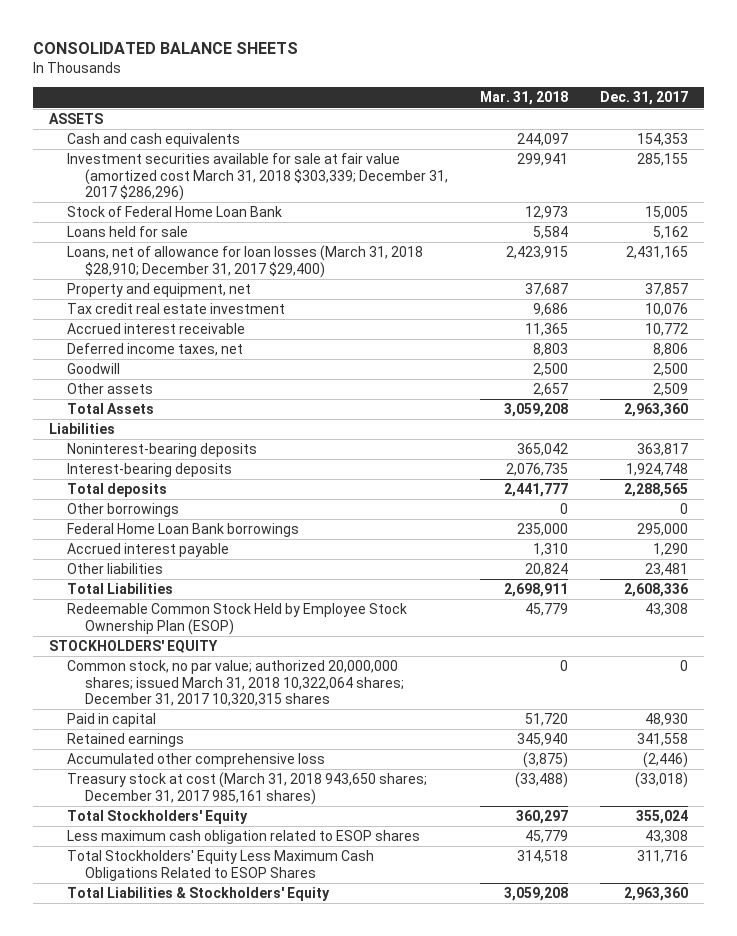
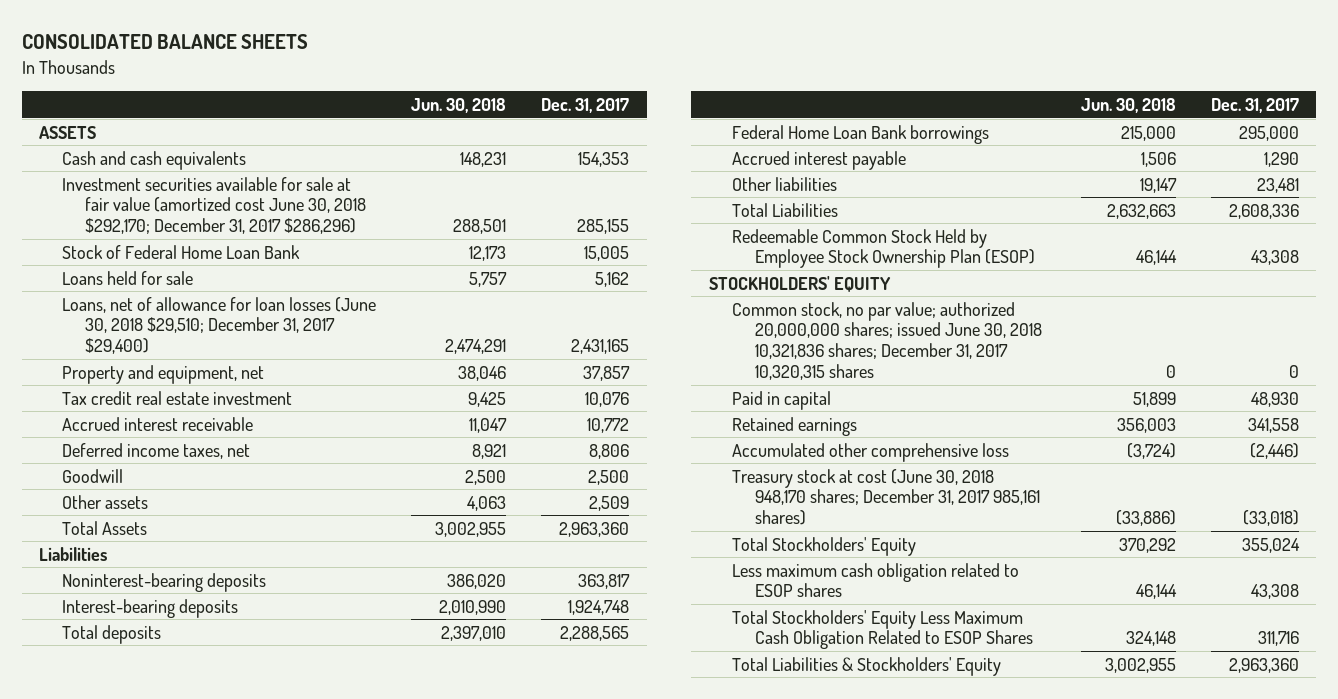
- | Mar. 31, 2018 | Dec. 31, 2017
+ | Jun. 30, 2018 | Dec. 31, 2017
- Investment securities available for sale at fair value (amortized cost March 31, 2018 $303,339; December 31, 2017 $286,296) | 299,941 | 285,155
+ Investment securities available for sale at fair value (amortized cost June 30, 2018 $292,170; December 31, 2017 $286,296) | 288,501 | 285,155
- Loans, net of allowance for loan losses (March 31, 2018 $28,910; December 31, 2017 $29,400) | 2,423,915 | 2,431,165
+ Loans, net of allowance for loan losses (June 30, 2018 $29,510; December 31, 2017 $29,400) | 2,474,291 | 2,431,165
- Other borrowings | 0 | 0
- Common stock, no par value; authorized 20,000,000 shares; issued March 31, 2018 10,322,064 shares; December 31, 2017 10,320,315 shares | 0 | 0
+ Common stock, no par value; authorized 20,000,000 shares; issued June 30, 2018 10,321,836 shares; December 31, 2017 10,320,315 shares | 0 | 0
- Treasury stock at cost (March 31, 2018 943,650 shares; December 31, 2017 985,161 shares) | (33,488) | (33,018)
+ Treasury stock at cost (June 30, 2018 948,170 shares; December 31, 2017 985,161 shares) | (33,886) | (33,018)
- Total Stockholders' Equity Less Maximum Cash Obligations Related to ESOP Shares | 314,518 | 311,716
+ Total Stockholders' Equity Less Maximum Cash Obligation Related to ESOP Shares | 324,148 | 311,716

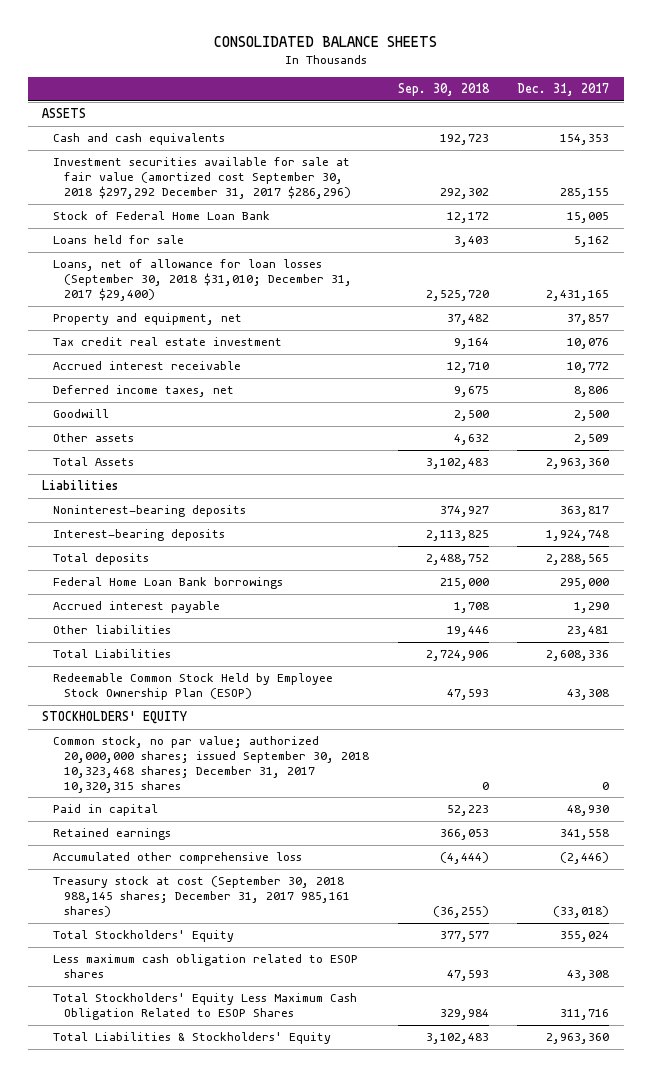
- | Jun. 30, 2018 | Dec. 31, 2017
+ | Sep. 30, 2018 | Dec. 31, 2017
- Investment securities available for sale at fair value (amortized cost June 30, 2018 $292,170; December 31, 2017 $286,296) | 288,501 | 285,155
+ Investment securities available for sale at fair value (amortized cost September 30, 2018 $297,292 December 31, 2017 $286,296) | 292,302 | 285,155
- Loans, net of allowance for loan losses (June 30, 2018 $29,510; December 31, 2017 $29,400) | 2,474,291 | 2,431,165
+ Loans, net of allowance for loan losses (September 30, 2018 $31,010; December 31, 2017 $29,400) | 2,525,720 | 2,431,165
- Common stock, no par value; authorized 20,000,000 shares; issued June 30, 2018 10,321,836 shares; December 31, 2017 10,320,315 shares | 0 | 0
+ Common stock, no par value; authorized 20,000,000 shares; issued September 30, 2018 10,323,468 shares; December 31, 2017 10,320,315 shares | 0 | 0
- Treasury stock at cost (June 30, 2018 948,170 shares; December 31, 2017 985,161 shares) | (33,886) | (33,018)
+ Treasury stock at cost (September 30, 2018 988,145 shares; December 31, 2017 985,161 shares) | (36,255) | (33,018)

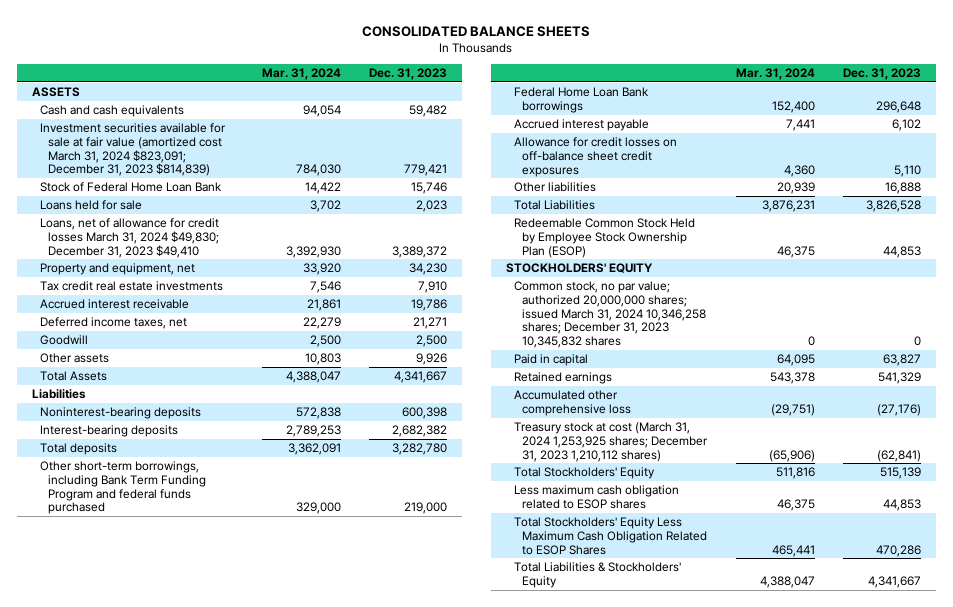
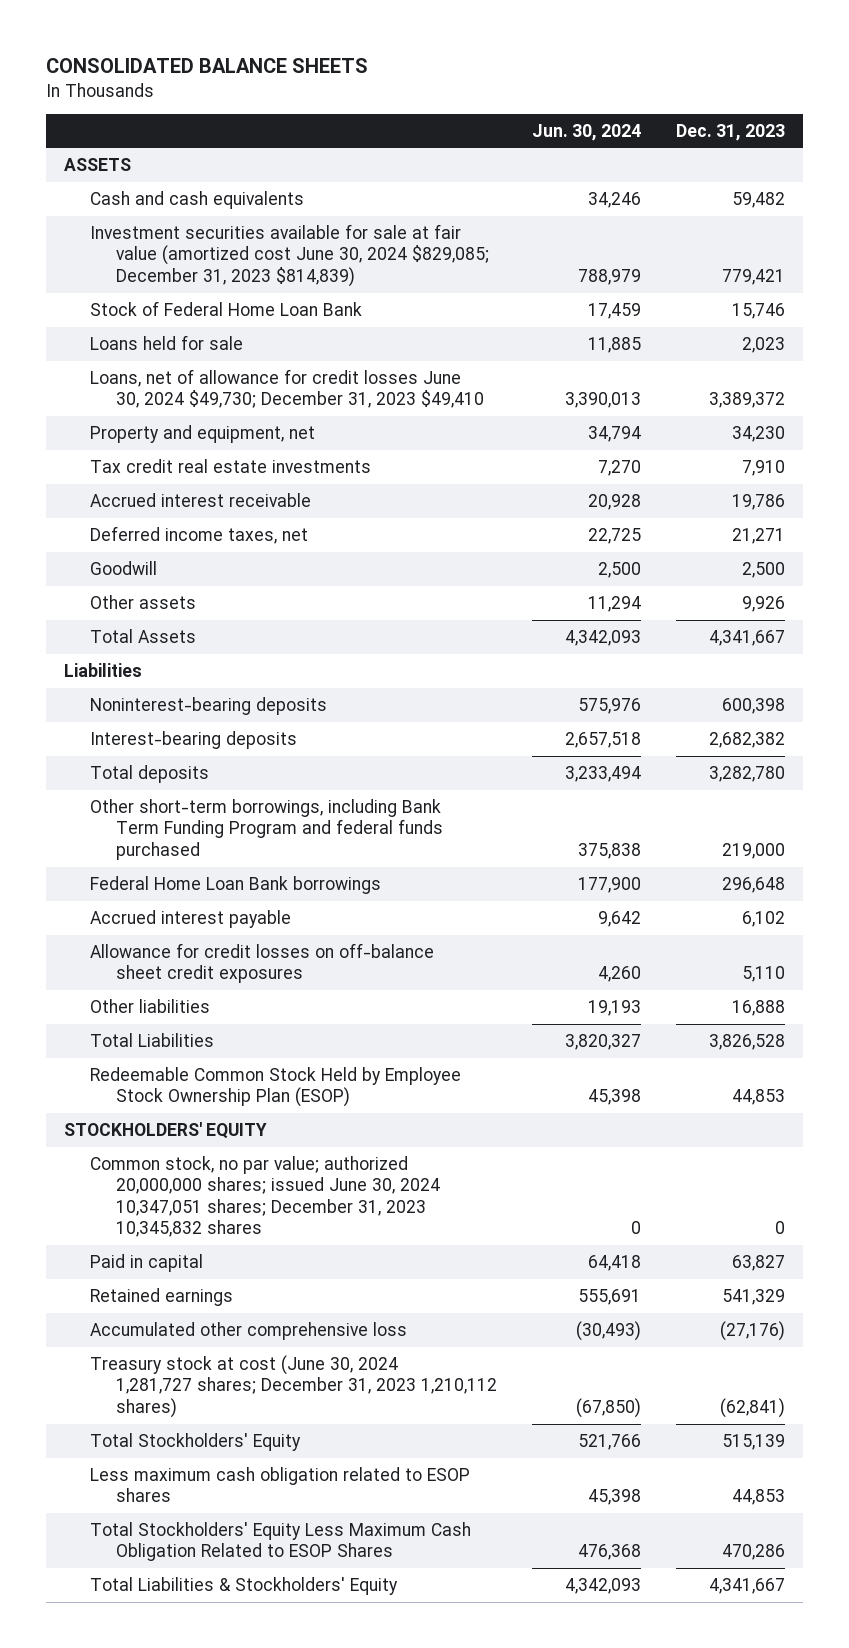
- | Mar. 31, 2024 | Dec. 31, 2023
+ | Jun. 30, 2024 | Dec. 31, 2023
- Investment securities available for sale at fair value (amortized cost March 31, 2024 $823,091; December 31, 2023 $814,839) | 784,030 | 779,421
+ Investment securities available for sale at fair value (amortized cost June 30, 2024 $829,085; December 31, 2023 $814,839) | 788,979 | 779,421
- Loans, net of allowance for credit losses March 31, 2024 $49,830; December 31, 2023 $49,410 | 3,392,930 | 3,389,372
+ Loans, net of allowance for credit losses June 30, 2024 $49,730; December 31, 2023 $49,410 | 3,390,013 | 3,389,372
- Common stock, no par value; authorized 20,000,000 shares; issued March 31, 2024 10,346,258 shares; December 31, 2023 10,345,832 shares | 0 | 0
+ Common stock, no par value; authorized 20,000,000 shares; issued June 30, 2024 10,347,051 shares; December 31, 2023 10,345,832 shares | 0 | 0
- Treasury stock at cost (March 31, 2024 1,253,925 shares; December 31, 2023 1,210,112 shares) | (65,906) | (62,841)
+ Treasury stock at cost (June 30, 2024 1,281,727 shares; December 31, 2023 1,210,112 shares) | (67,850) | (62,841)

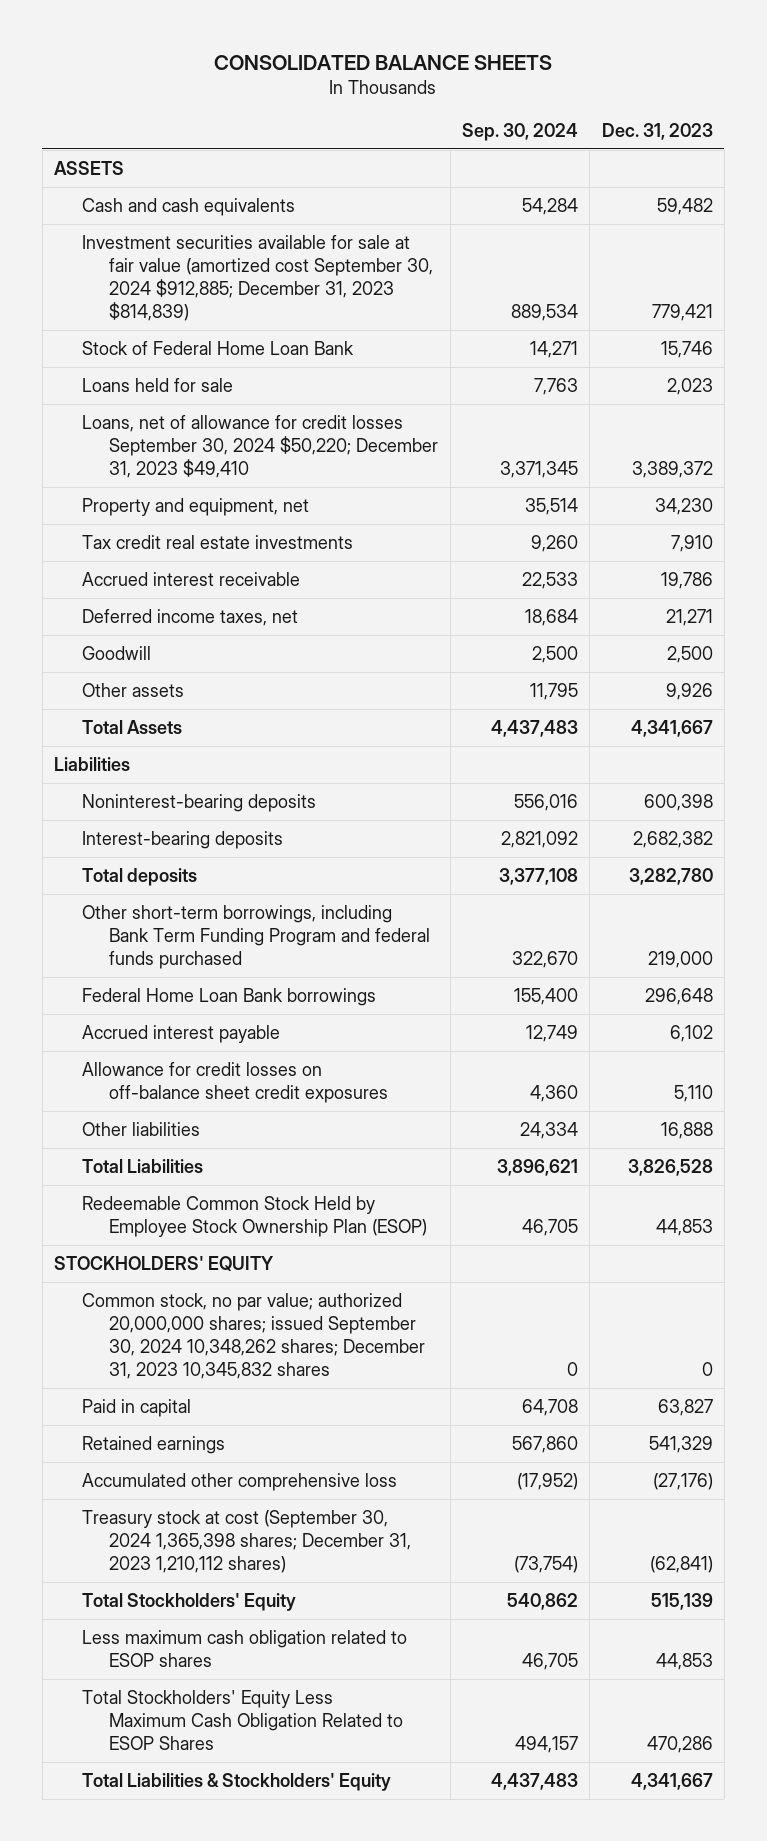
- | Jun. 30, 2024 | Dec. 31, 2023
+ | Sep. 30, 2024 | Dec. 31, 2023
- Investment securities available for sale at fair value (amortized cost June 30, 2024 $829,085; December 31, 2023 $814,839) | 788,979 | 779,421
+ Investment securities available for sale at fair value (amortized cost September 30, 2024 $912,885; December 31, 2023 $814,839) | 889,534 | 779,421
- Loans, net of allowance for credit losses June 30, 2024 $49,730; December 31, 2023 $49,410 | 3,390,013 | 3,389,372
+ Loans, net of allowance for credit losses September 30, 2024 $50,220; December 31, 2023 $49,410 | 3,371,345 | 3,389,372
- Common stock, no par value; authorized 20,000,000 shares; issued June 30, 2024 10,347,051 shares; December 31, 2023 10,345,832 shares | 0 | 0
+ Common stock, no par value; authorized 20,000,000 shares; issued September 30, 2024 10,348,262 shares; December 31, 2023 10,345,832 shares | 0 | 0
- Treasury stock at cost (June 30, 2024 1,281,727 shares; December 31, 2023 1,210,112 shares) | (67,850) | (62,841)
+ Treasury stock at cost (September 30, 2024 1,365,398 shares; December 31, 2023 1,210,112 shares) | (73,754) | (62,841)

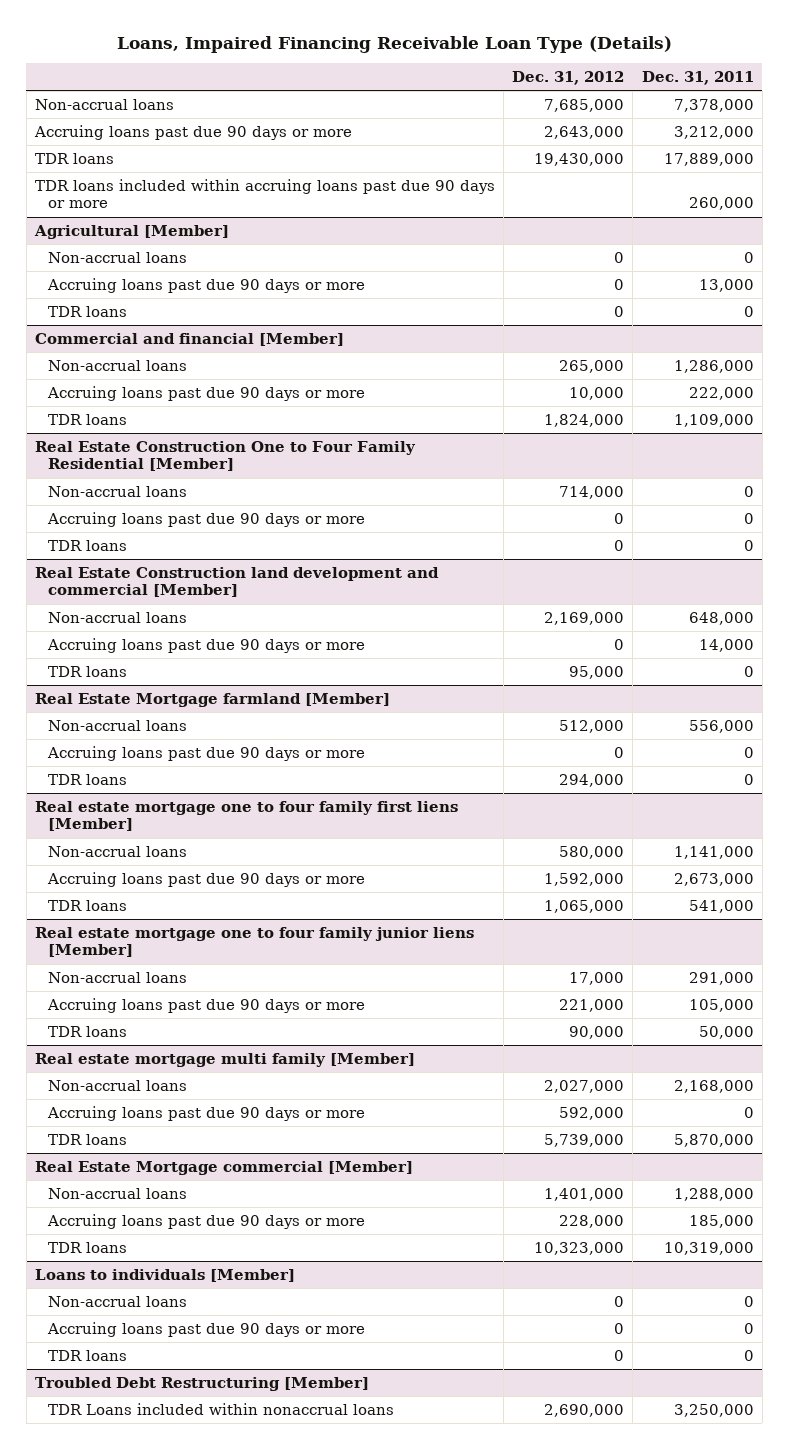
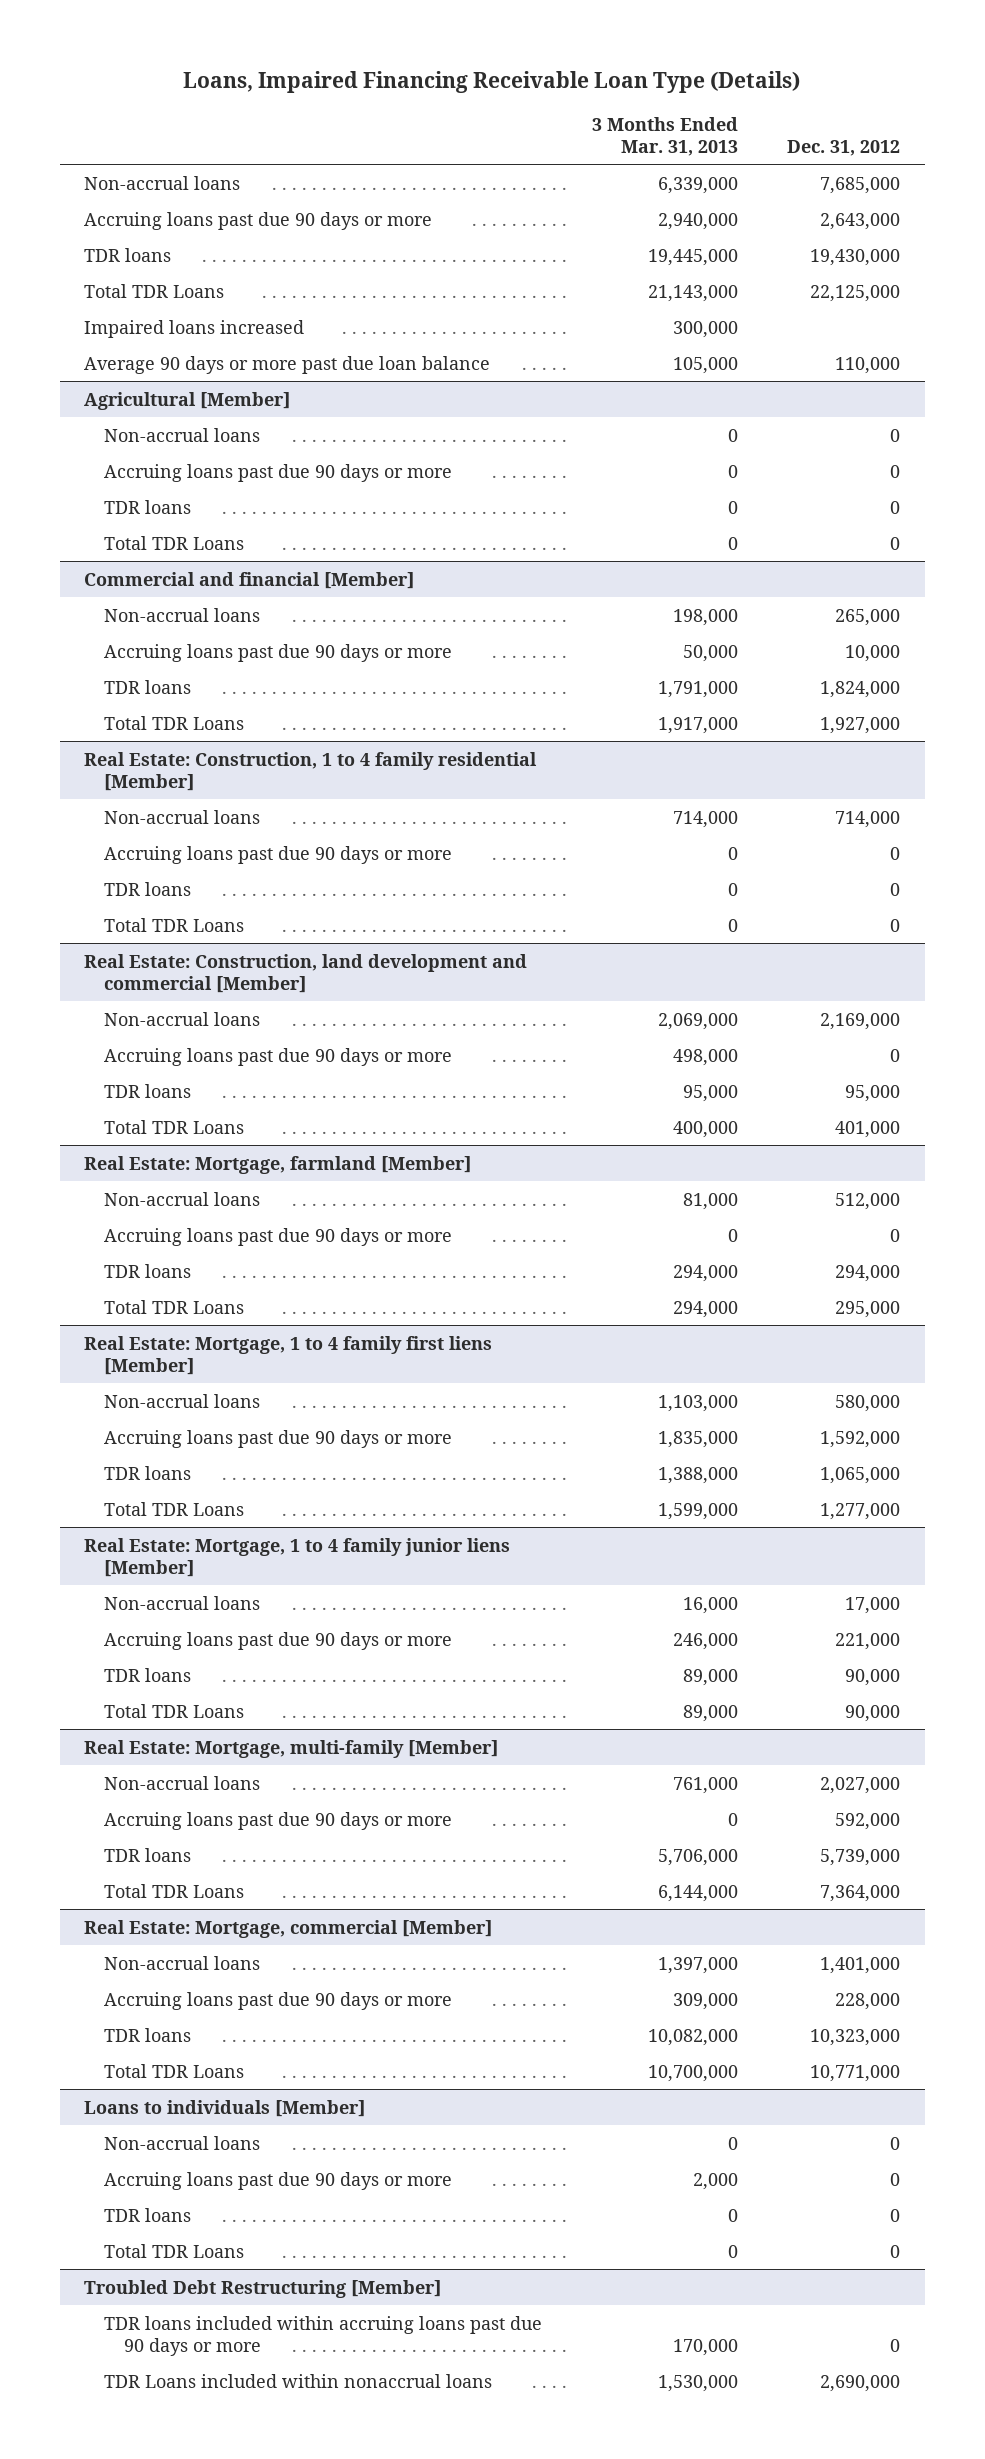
- | Dec. 31, 2012 | Dec. 31, 2011
+ | 3 Months Ended Mar. 31, 2013 | Dec. 31, 2012
- TDR loans included within accruing loans past due 90 days or more | | 260,000
+ Total TDR Loans | 21,143,000 | 22,125,000
+ Impaired loans increased | 300,000 |
+ Average 90 days or more past due loan balance | 105,000 | 110,000
@ Agricultural [Member]
+ Total TDR Loans | 0 | 0
- Real Estate Construction One to Four Family Residential [Member]
@ Commercial and financial [Member]
+ Total TDR Loans | 1,917,000 | 1,927,000
+ Real Estate: Construction, 1 to 4 family residential [Member]
- Real Estate Construction land development and commercial [Member]
+ Total TDR Loans | 0 | 0
+ Real Estate: Construction, land development and commercial [Member]
- Real Estate Mortgage farmland [Member]
+ Total TDR Loans | 400,000 | 401,000
+ Real Estate: Mortgage, farmland [Member]
- Real estate mortgage one to four family first liens [Member]
+ Total TDR Loans | 294,000 | 295,000
+ Real Estate: Mortgage, 1 to 4 family first liens [Member]
- Real estate mortgage one to four family junior liens [Member]
+ Total TDR Loans | 1,599,000 | 1,277,000
+ Real Estate: Mortgage, 1 to 4 family junior liens [Member]
- Real estate mortgage multi family [Member]
+ Total TDR Loans | 89,000 | 90,000
+ Real Estate: Mortgage, multi-family [Member]
- Real Estate Mortgage commercial [Member]
+ Total TDR Loans | 6,144,000 | 7,364,000
+ Real Estate: Mortgage, commercial [Member]
+ Total TDR Loans | 10,700,000 | 10,771,000
@ Loans to individuals [Member]
+ Total TDR Loans | 0 | 0
@ Troubled Debt Restructuring [Member]
+ TDR loans included within accruing loans past due 90 days or more | 170,000 | 0

